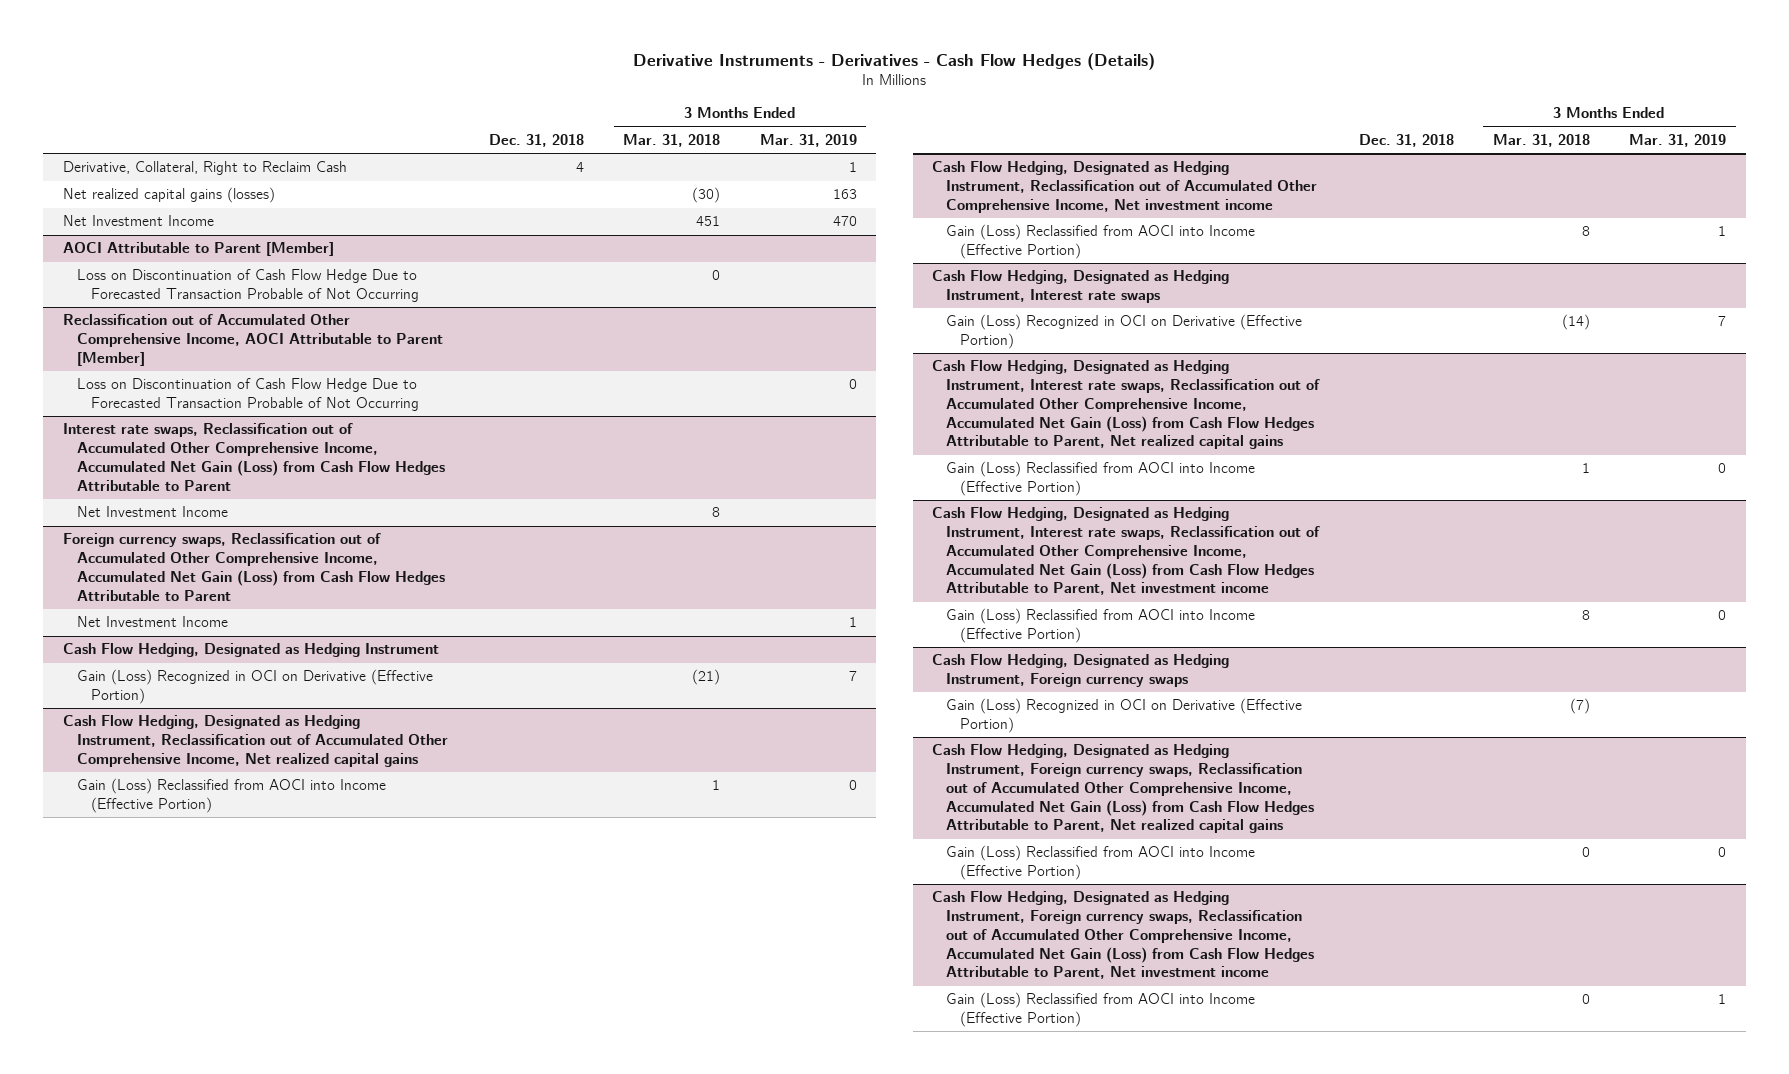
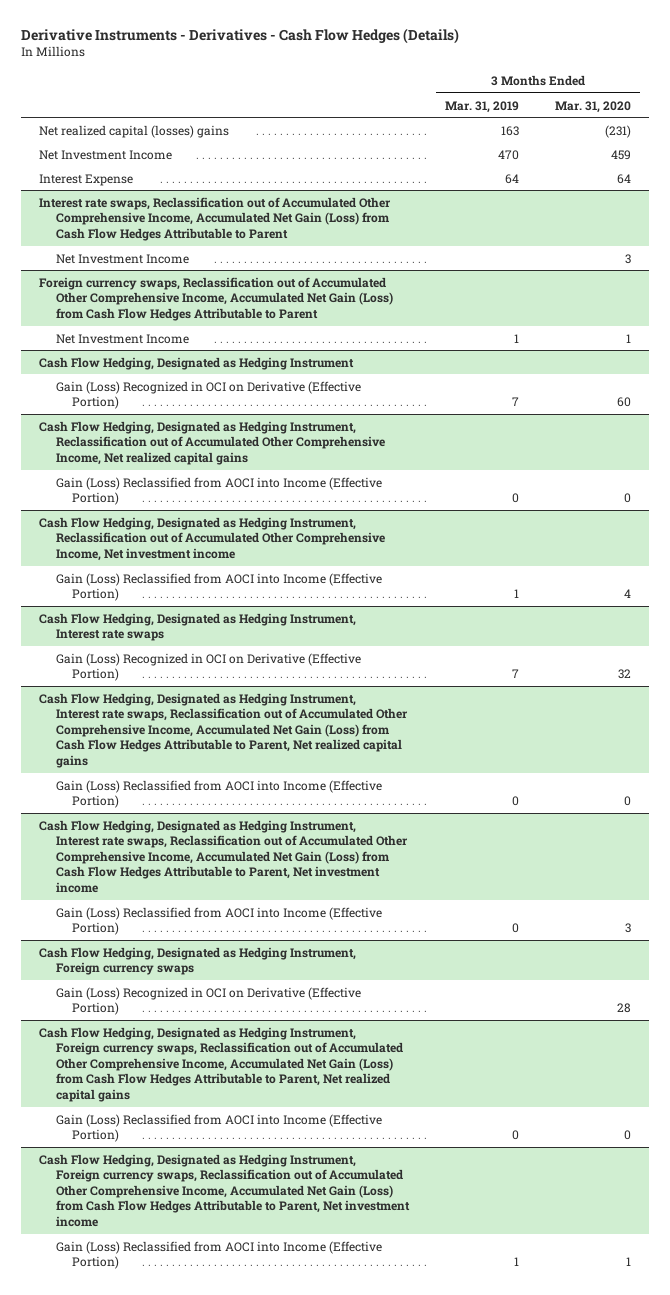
- | Dec. 31, 2018 | 3 Months Ended Mar. 31, 2018 | 3 Months Ended Mar. 31, 2019
+ | 3 Months Ended Mar. 31, 2019 | 3 Months Ended Mar. 31, 2020
- Derivative, Collateral, Right to Reclaim Cash | 4 | | 1
- Net realized capital gains (losses) | | (30) | 163
+ Net realized capital (losses) gains | 163 | (231)
- AOCI Attributable to Parent [Member]
- Loss on Discontinuation of Cash Flow Hedge Due to Forecasted Transaction Probable of Not Occurring | | 0 |
- Reclassification out of Accumulated Other Comprehensive Income, AOCI Attributable to Parent [Member]
- Loss on Discontinuation of Cash Flow Hedge Due to Forecasted Transaction Probable of Not Occurring | | | 0
+ Interest Expense | 64 | 64

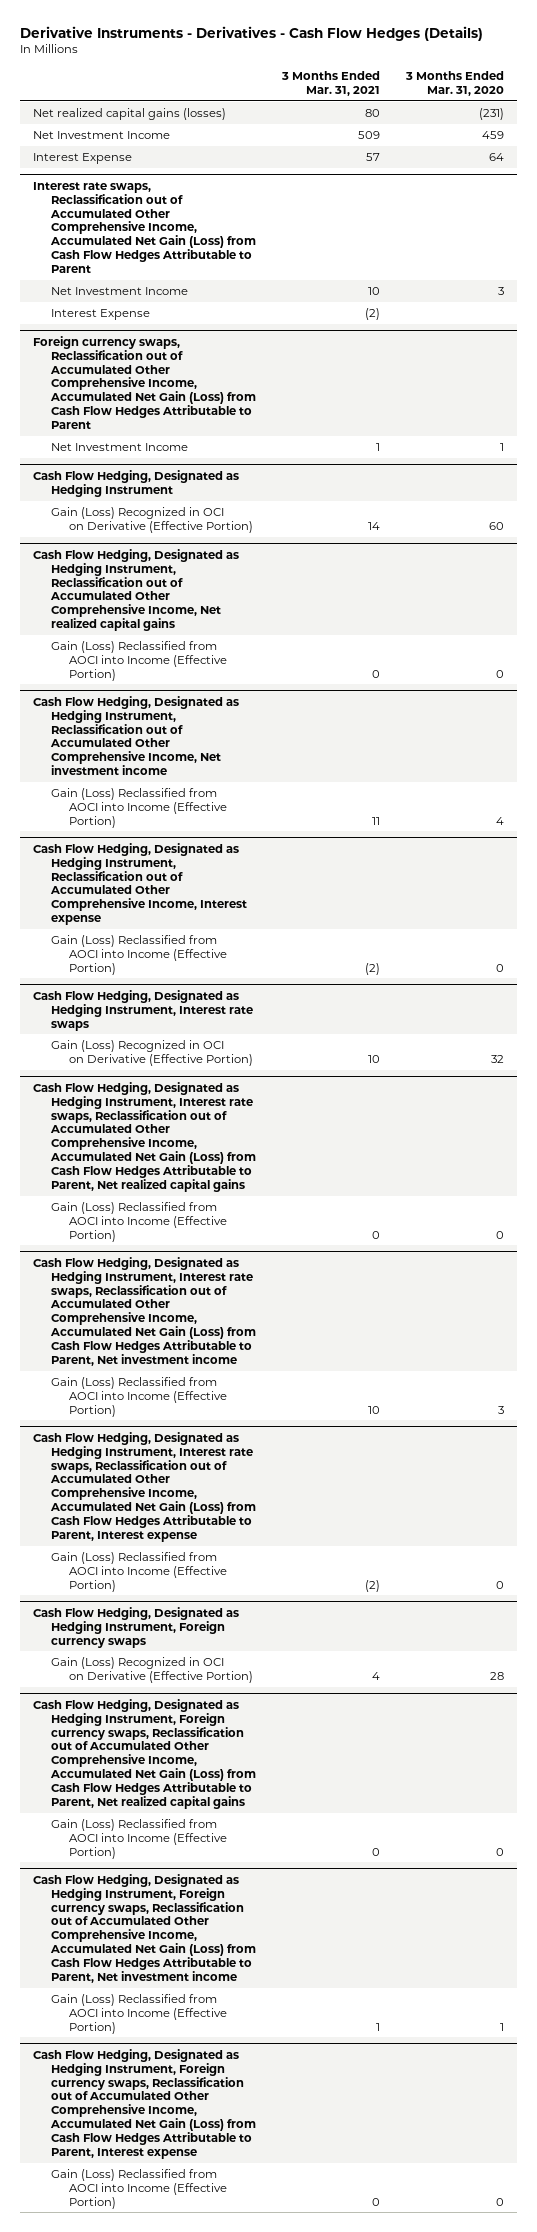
- | 3 Months Ended Mar. 31, 2019 | 3 Months Ended Mar. 31, 2020
+ | 3 Months Ended Mar. 31, 2021 | 3 Months Ended Mar. 31, 2020
- Net realized capital (losses) gains | 163 | (231)
+ Net realized capital gains (losses) | 80 | (231)
@ Interest rate swaps, Reclassification out of Accumulated Other Comprehensive Income, Accumulated Net Gain (Loss) from Cash Flow Hedges Attributable to Parent
+ Interest Expense | (2) |
+ Cash Flow Hedging, Designated as Hedging Instrument, Reclassification out of Accumulated Other Comprehensive Income, Interest expense
+ Gain (Loss) Reclassified from AOCI into Income (Effective Portion) | (2) | 0
+ Cash Flow Hedging, Designated as Hedging Instrument, Interest rate swaps, Reclassification out of Accumulated Other Comprehensive Income, Accumulated Net Gain (Loss) from Cash Flow Hedges Attributable to Parent, Interest expense
+ Gain (Loss) Reclassified from AOCI into Income (Effective Portion) | (2) | 0
+ Cash Flow Hedging, Designated as Hedging Instrument, Foreign currency swaps, Reclassification out of Accumulated Other Comprehensive Income, Accumulated Net Gain (Loss) from Cash Flow Hedges Attributable to Parent, Interest expense
+ Gain (Loss) Reclassified from AOCI into Income (Effective Portion) | 0 | 0

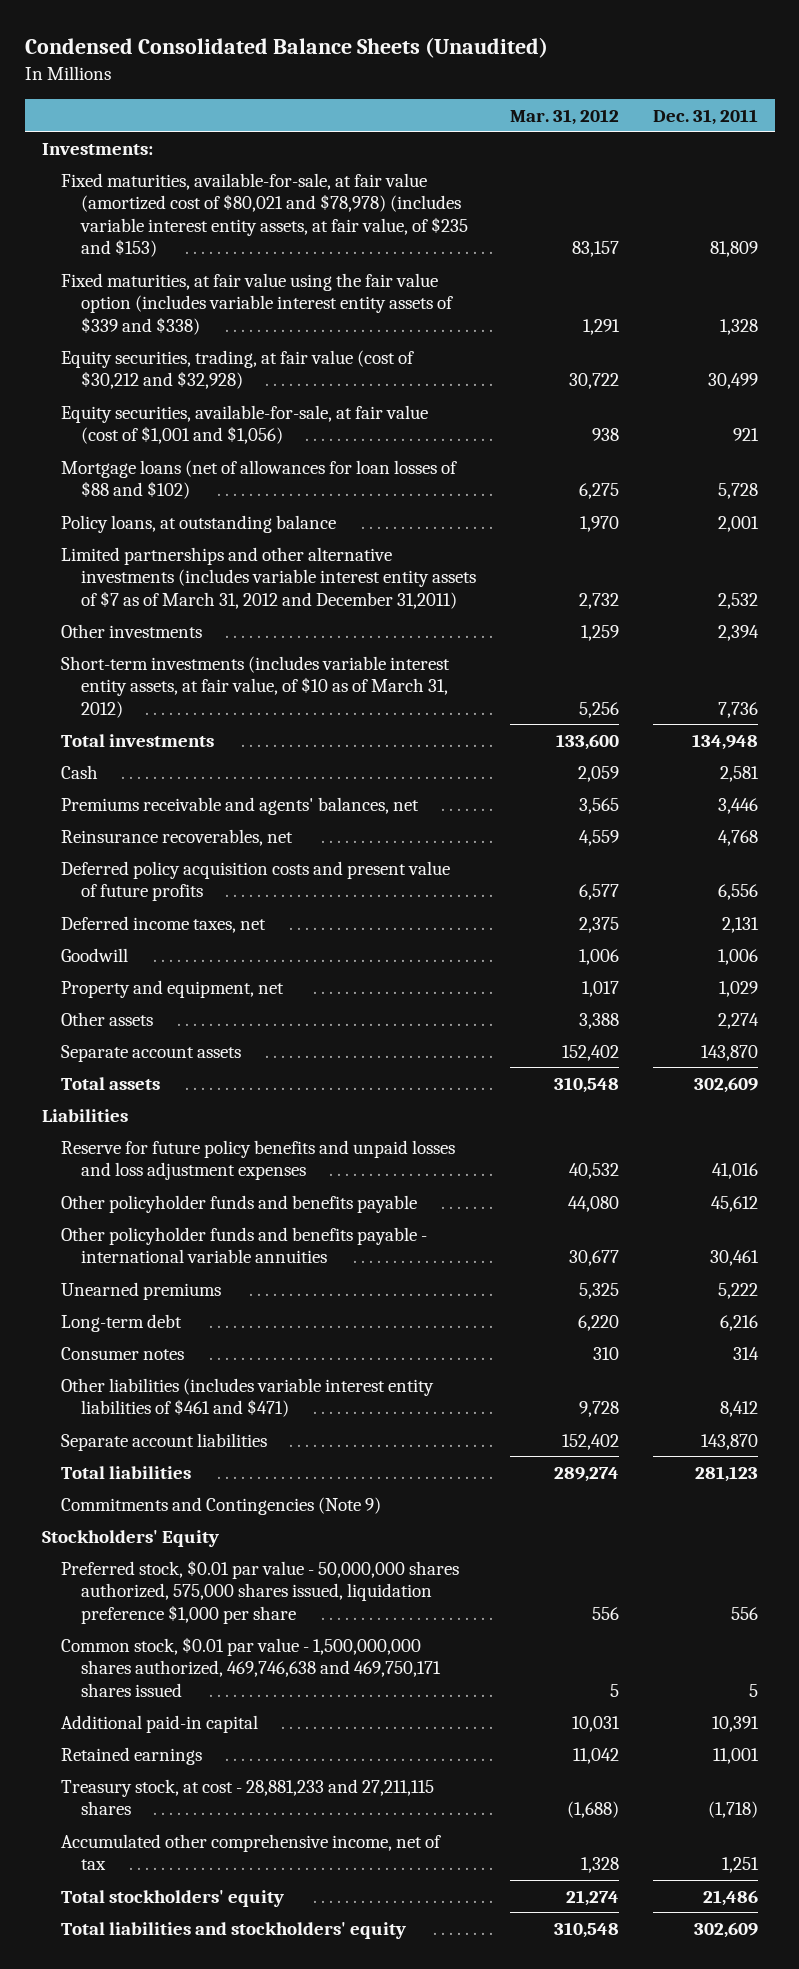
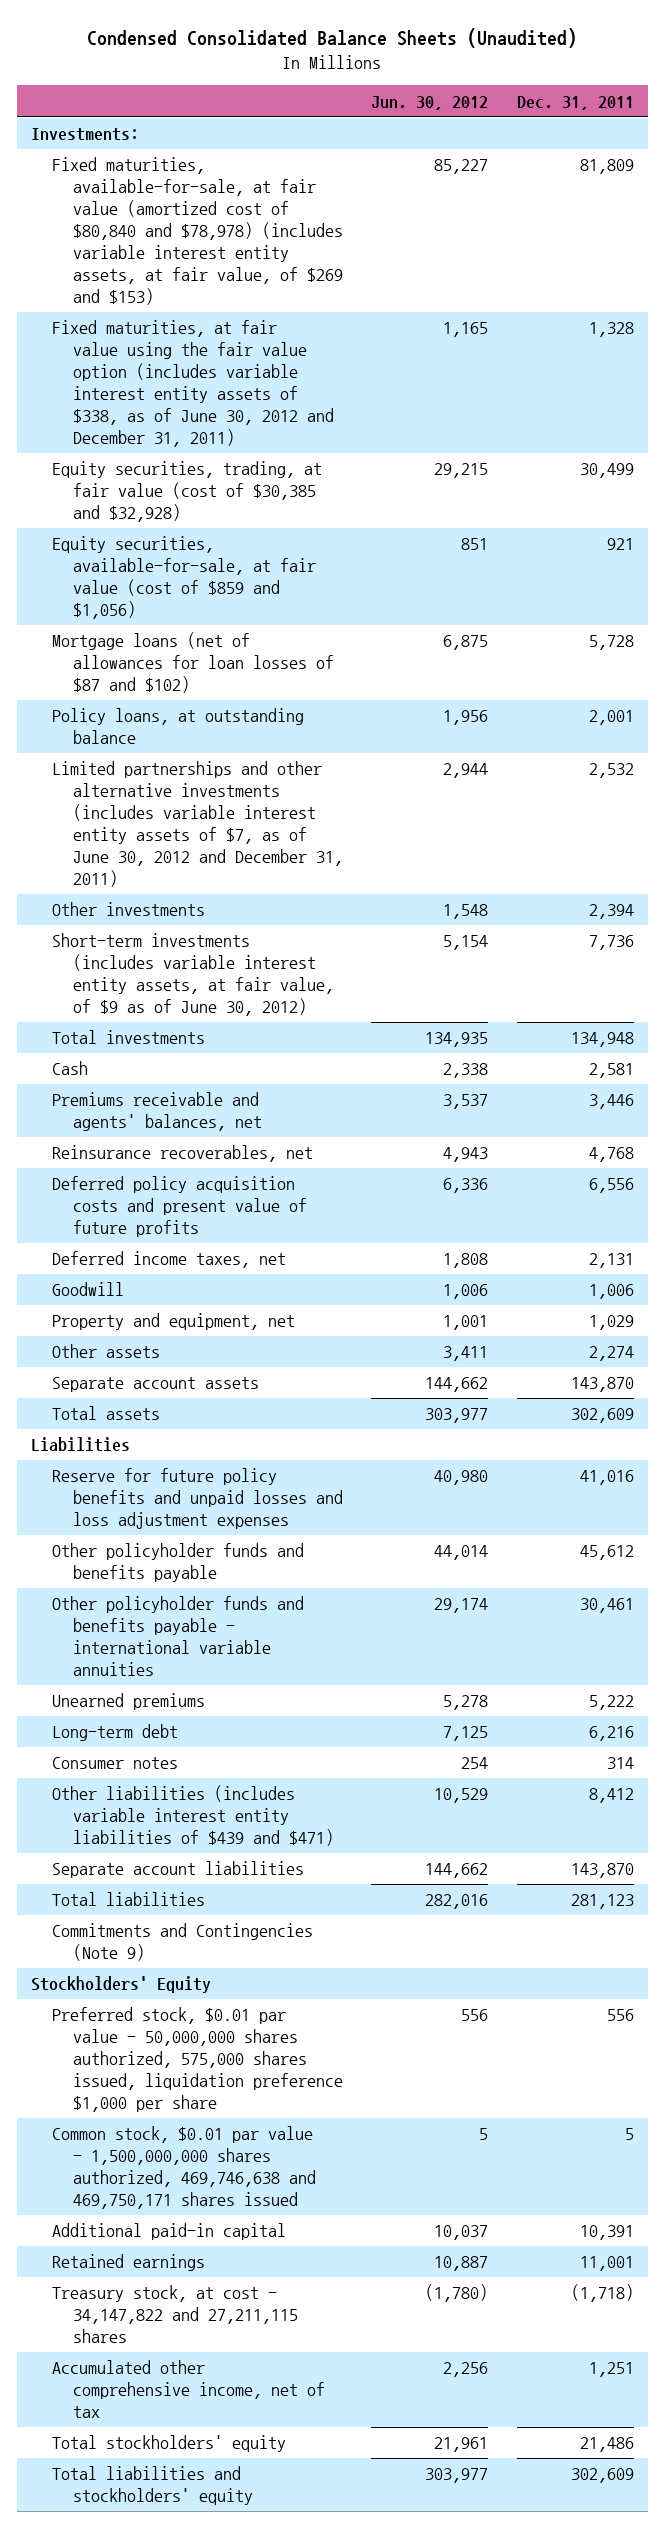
- | Mar. 31, 2012 | Dec. 31, 2011
+ | Jun. 30, 2012 | Dec. 31, 2011
- Fixed maturities, available-for-sale, at fair value (amortized cost of $80,021 and $78,978) (includes variable interest entity assets, at fair value, of $235 and $153) | 83,157 | 81,809
- Fixed maturities, at fair value using the fair value option (includes variable interest entity assets of $339 and $338) | 1,291 | 1,328
- Equity securities, trading, at fair value (cost of $30,212 and $32,928) | 30,722 | 30,499
- Equity securities, available-for-sale, at fair value (cost of $1,001 and $1,056) | 938 | 921
- Mortgage loans (net of allowances for loan losses of $88 and $102) | 6,275 | 5,728
+ Fixed maturities, available-for-sale, at fair value (amortized cost of $80,840 and $78,978) (includes variable interest entity assets, at fair value, of $269 and $153) | 85,227 | 81,809
+ Fixed maturities, at fair value using the fair value option (includes variable interest entity assets of $338, as of June 30, 2012 and December 31, 2011) | 1,165 | 1,328
+ Equity securities, trading, at fair value (cost of $30,385 and $32,928) | 29,215 | 30,499
+ Equity securities, available-for-sale, at fair value (cost of $859 and $1,056) | 851 | 921
+ Mortgage loans (net of allowances for loan losses of $87 and $102) | 6,875 | 5,728
- Limited partnerships and other alternative investments (includes variable interest entity assets of $7 as of March 31, 2012 and December 31,2011) | 2,732 | 2,532
+ Limited partnerships and other alternative investments (includes variable interest entity assets of $7, as of June 30, 2012 and December 31, 2011) | 2,944 | 2,532
- Short-term investments (includes variable interest entity assets, at fair value, of $10 as of March 31, 2012) | 5,256 | 7,736
+ Short-term investments (includes variable interest entity assets, at fair value, of $9 as of June 30, 2012) | 5,154 | 7,736
- Other liabilities (includes variable interest entity liabilities of $461 and $471) | 9,728 | 8,412
+ Other liabilities (includes variable interest entity liabilities of $439 and $471) | 10,529 | 8,412
- Treasury stock, at cost - 28,881,233 and 27,211,115 shares | (1,688) | (1,718)
+ Treasury stock, at cost - 34,147,822 and 27,211,115 shares | (1,780) | (1,718)

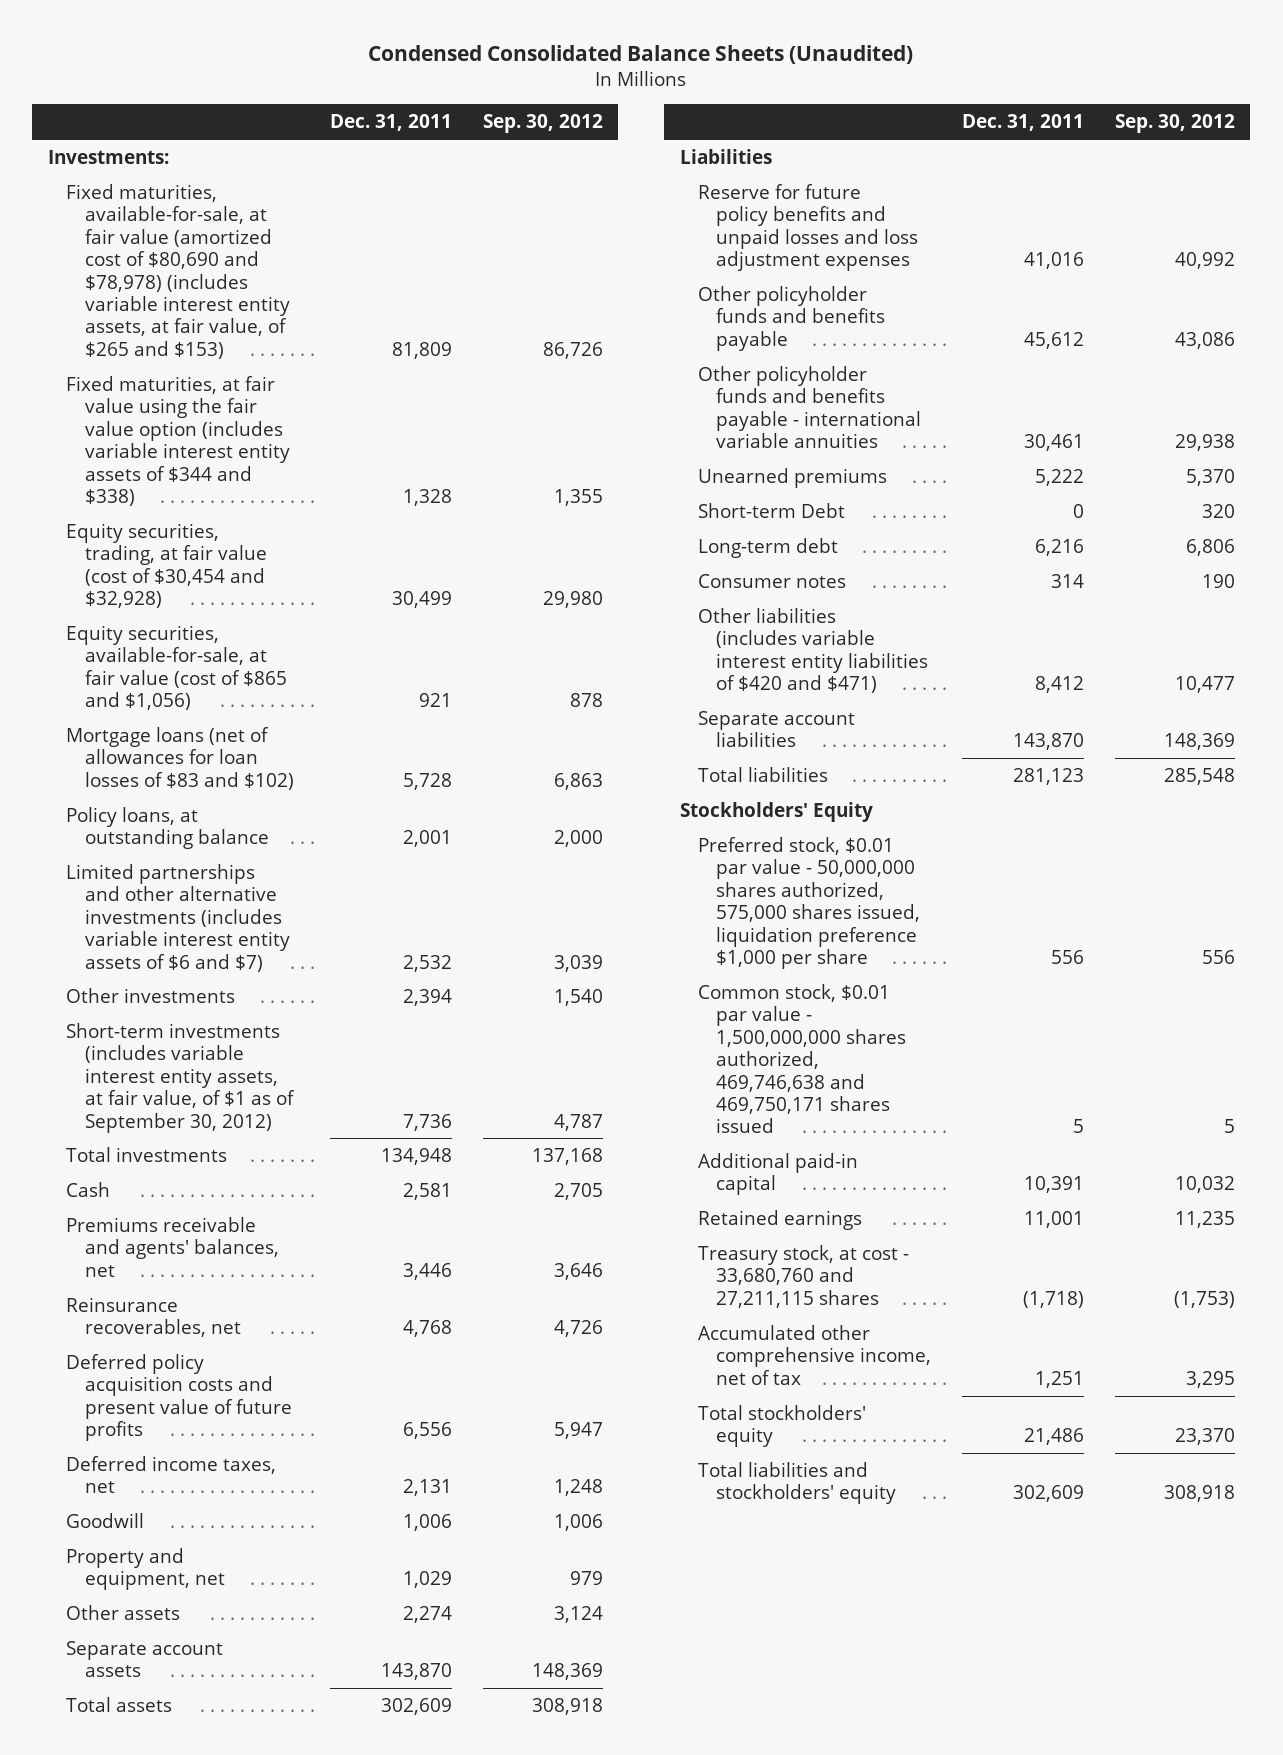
- | Jun. 30, 2012 | Dec. 31, 2011
+ | Dec. 31, 2011 | Sep. 30, 2012
- Fixed maturities, available-for-sale, at fair value (amortized cost of $80,840 and $78,978) (includes variable interest entity assets, at fair value, of $269 and $153) | 85,227 | 81,809
- Fixed maturities, at fair value using the fair value option (includes variable interest entity assets of $338, as of June 30, 2012 and December 31, 2011) | 1,165 | 1,328
- Equity securities, trading, at fair value (cost of $30,385 and $32,928) | 29,215 | 30,499
- Equity securities, available-for-sale, at fair value (cost of $859 and $1,056) | 851 | 921
- Mortgage loans (net of allowances for loan losses of $87 and $102) | 6,875 | 5,728
+ Fixed maturities, available-for-sale, at fair value (amortized cost of $80,690 and $78,978) (includes variable interest entity assets, at fair value, of $265 and $153) | 81,809 | 86,726
+ Fixed maturities, at fair value using the fair value option (includes variable interest entity assets of $344 and $338) | 1,328 | 1,355
+ Equity securities, trading, at fair value (cost of $30,454 and $32,928) | 30,499 | 29,980
+ Equity securities, available-for-sale, at fair value (cost of $865 and $1,056) | 921 | 878
+ Mortgage loans (net of allowances for loan losses of $83 and $102) | 5,728 | 6,863
- Limited partnerships and other alternative investments (includes variable interest entity assets of $7, as of June 30, 2012 and December 31, 2011) | 2,944 | 2,532
+ Limited partnerships and other alternative investments (includes variable interest entity assets of $6 and $7) | 2,532 | 3,039
- Short-term investments (includes variable interest entity assets, at fair value, of $9 as of June 30, 2012) | 5,154 | 7,736
+ Short-term investments (includes variable interest entity assets, at fair value, of $1 as of September 30, 2012) | 7,736 | 4,787
+ Short-term Debt | 0 | 320
- Other liabilities (includes variable interest entity liabilities of $439 and $471) | 10,529 | 8,412
+ Other liabilities (includes variable interest entity liabilities of $420 and $471) | 8,412 | 10,477
- Commitments and Contingencies (Note 9)
- Treasury stock, at cost - 34,147,822 and 27,211,115 shares | (1,780) | (1,718)
+ Treasury stock, at cost - 33,680,760 and 27,211,115 shares | (1,718) | (1,753)

